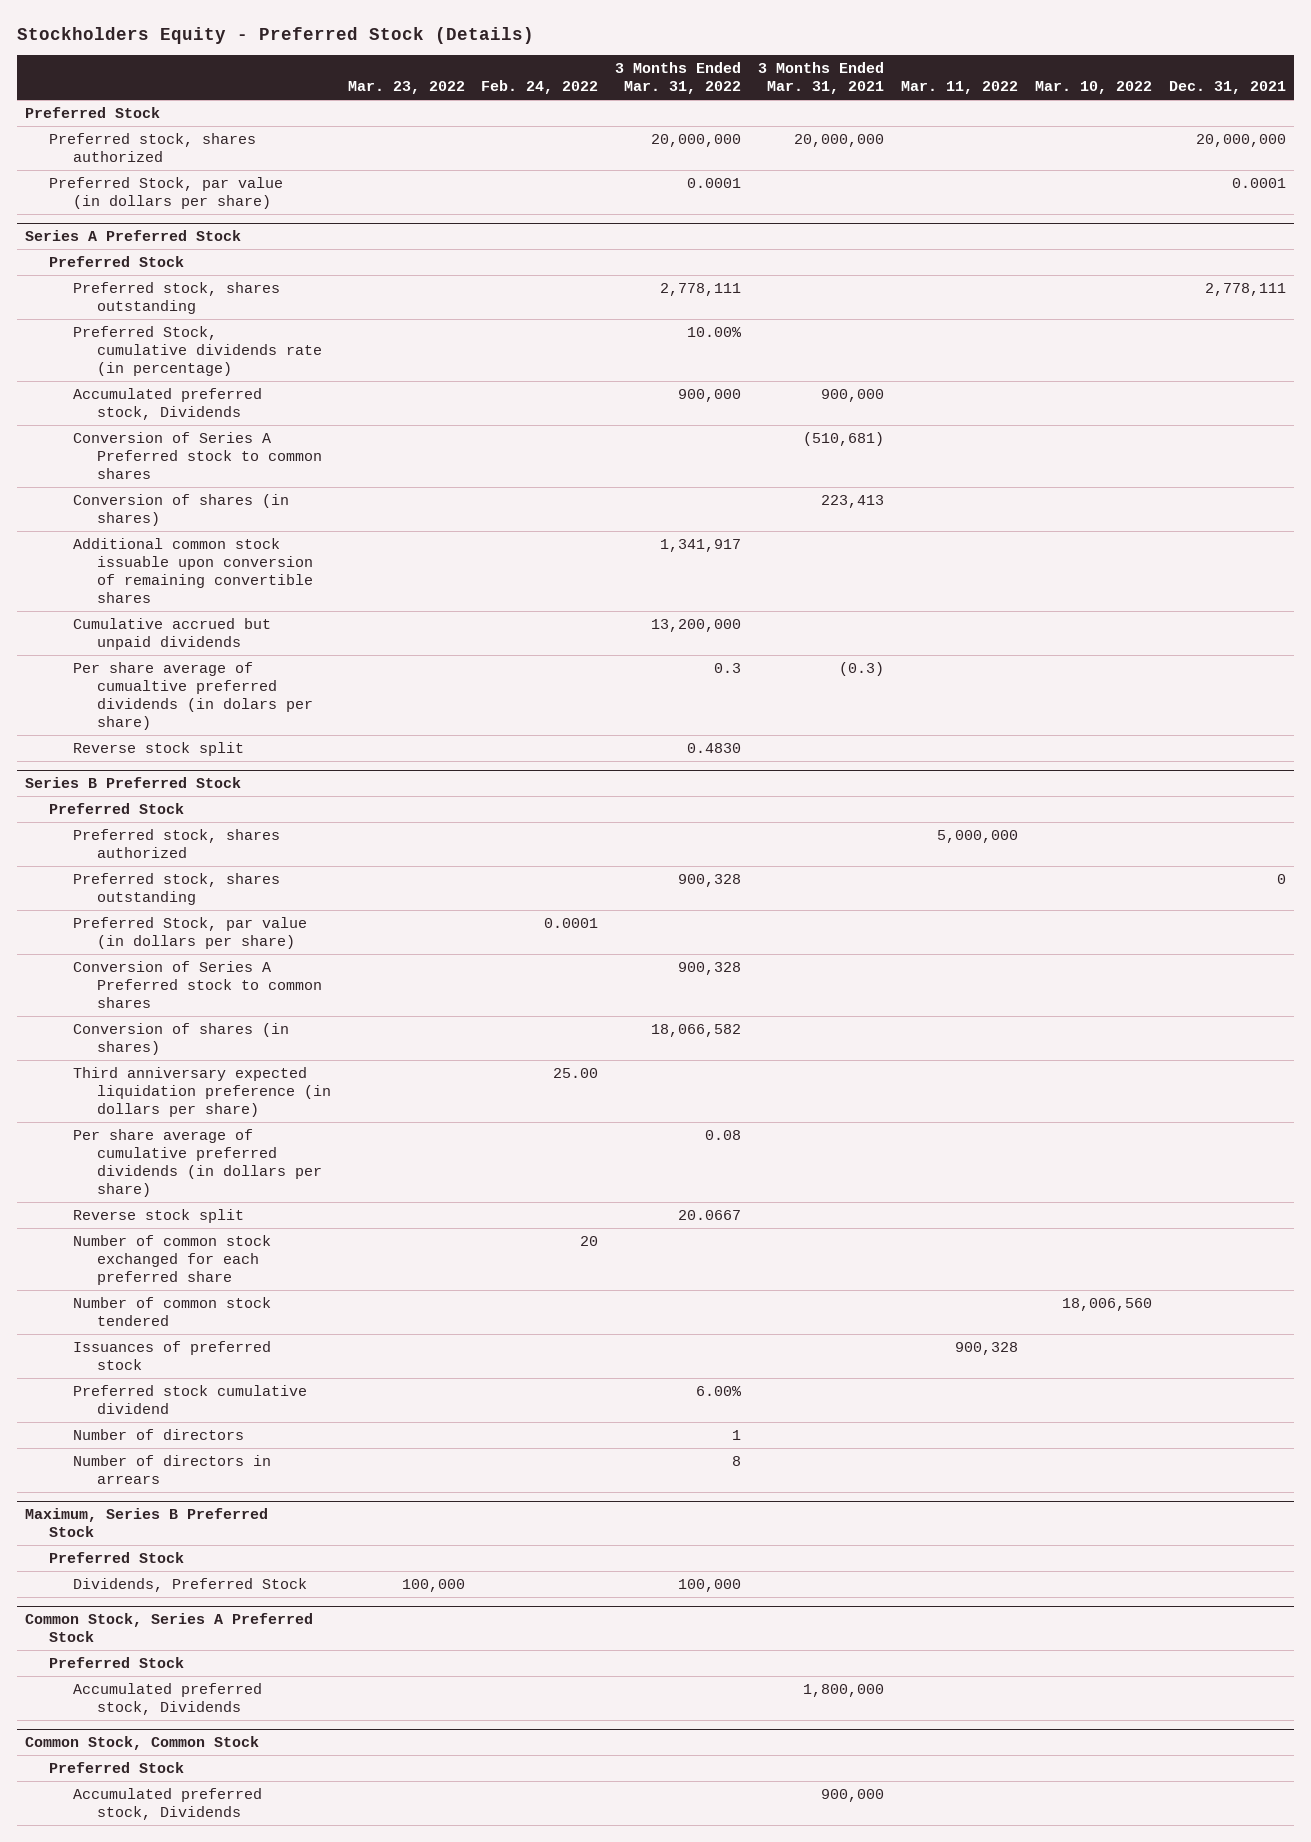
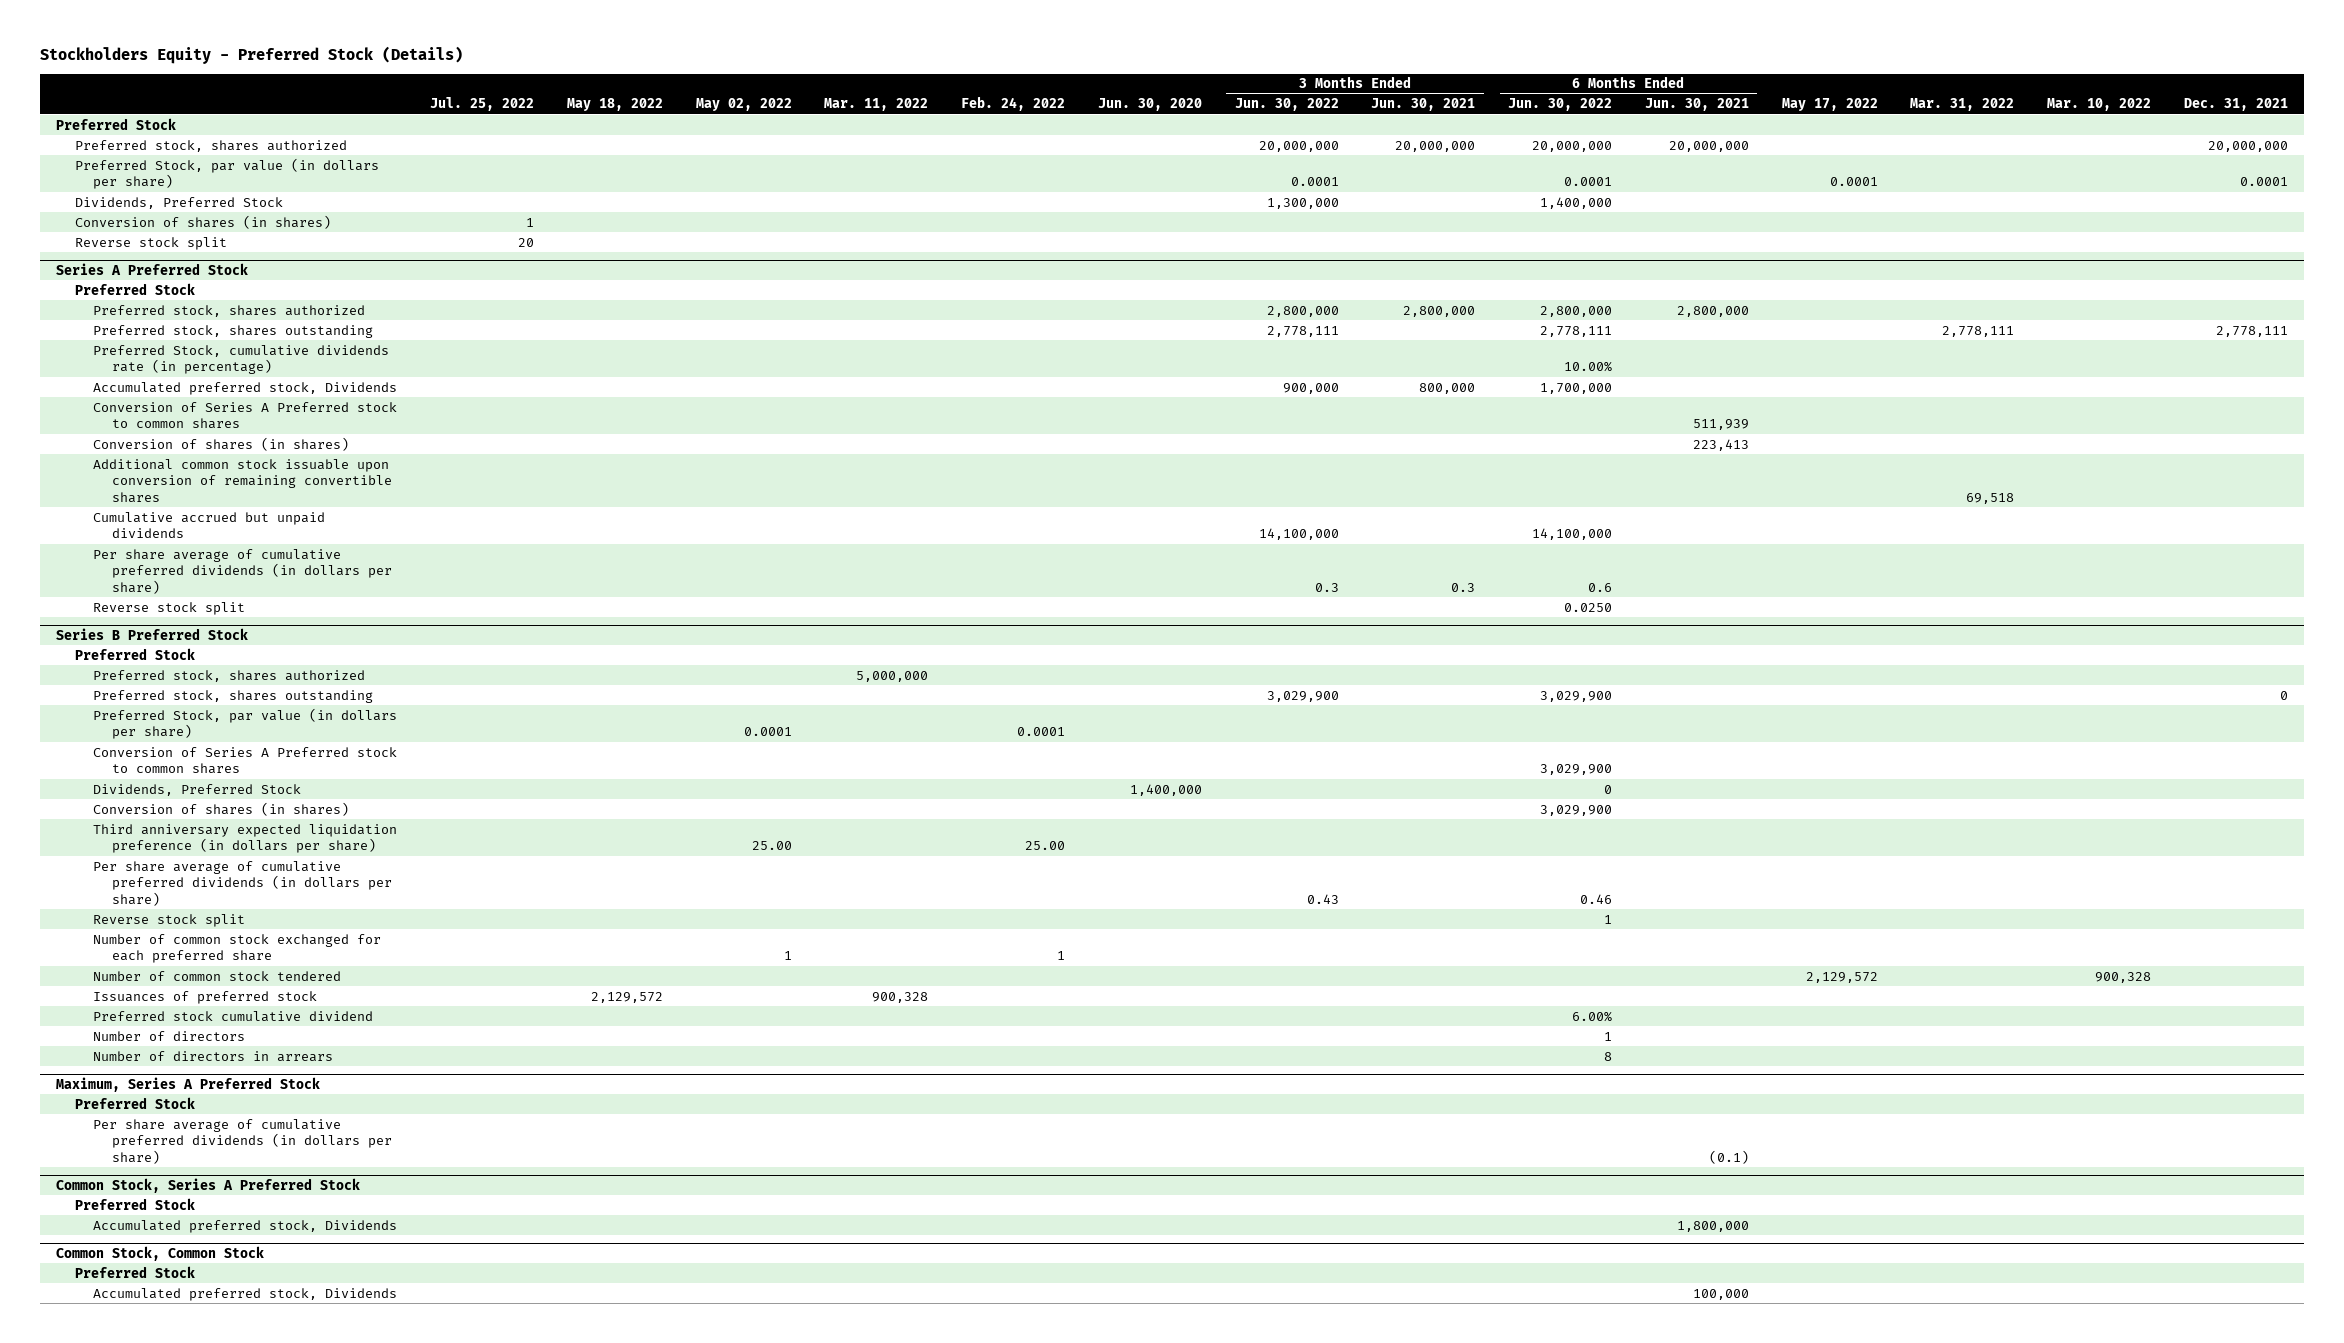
- | Mar. 23, 2022 | Feb. 24, 2022 | 3 Months Ended Mar. 31, 2022 | 3 Months Ended Mar. 31, 2021 | Mar. 11, 2022 | Mar. 10, 2022 | Dec. 31, 2021
+ | Jul. 25, 2022 | May 18, 2022 | May 02, 2022 | Mar. 11, 2022 | Feb. 24, 2022 | Jun. 30, 2020 | 3 Months Ended Jun. 30, 2022 | 3 Months Ended Jun. 30, 2021 | 6 Months Ended Jun. 30, 2022 | 6 Months Ended Jun. 30, 2021 | May 17, 2022 | Mar. 31, 2022 | Mar. 10, 2022 | Dec. 31, 2021
+ Dividends, Preferred Stock | | | | | | | 1,300,000 | | 1,400,000 | | | | |
+ Conversion of shares (in shares) | 1 | | | | | | | | | | | | |
+ Reverse stock split | 20 | | | | | | | | | | | | |
@ Series A Preferred Stock
+ Preferred stock, shares authorized | | | | | | | 2,800,000 | 2,800,000 | 2,800,000 | 2,800,000 | | | |
- Per share average of cumualtive preferred dividends (in dolars per share) | | | 0.3 | (0.3) | | |
+ Per share average of cumulative preferred dividends (in dollars per share) | | | | | | | 0.3 | 0.3 | 0.6 | | | | |
@ Series B Preferred Stock
+ Dividends, Preferred Stock | | | | | | 1,400,000 | | | 0 | | | | |
- Number of common stock exchanged for each preferred share | | 20 | | | | |
- Number of common stock tendered | | | | | | 18,006,560 |
+ Number of common stock exchanged for each preferred share | | | 1 | | 1 | | | | | | | | |
+ Number of common stock tendered | | | | | | | | | | | 2,129,572 | | 900,328 |
- Maximum, Series B Preferred Stock
+ Maximum, Series A Preferred Stock
- Dividends, Preferred Stock | 100,000 | | 100,000 | | | |
+ Per share average of cumulative preferred dividends (in dollars per share) | | | | | | | | | | (0.1) | | | |

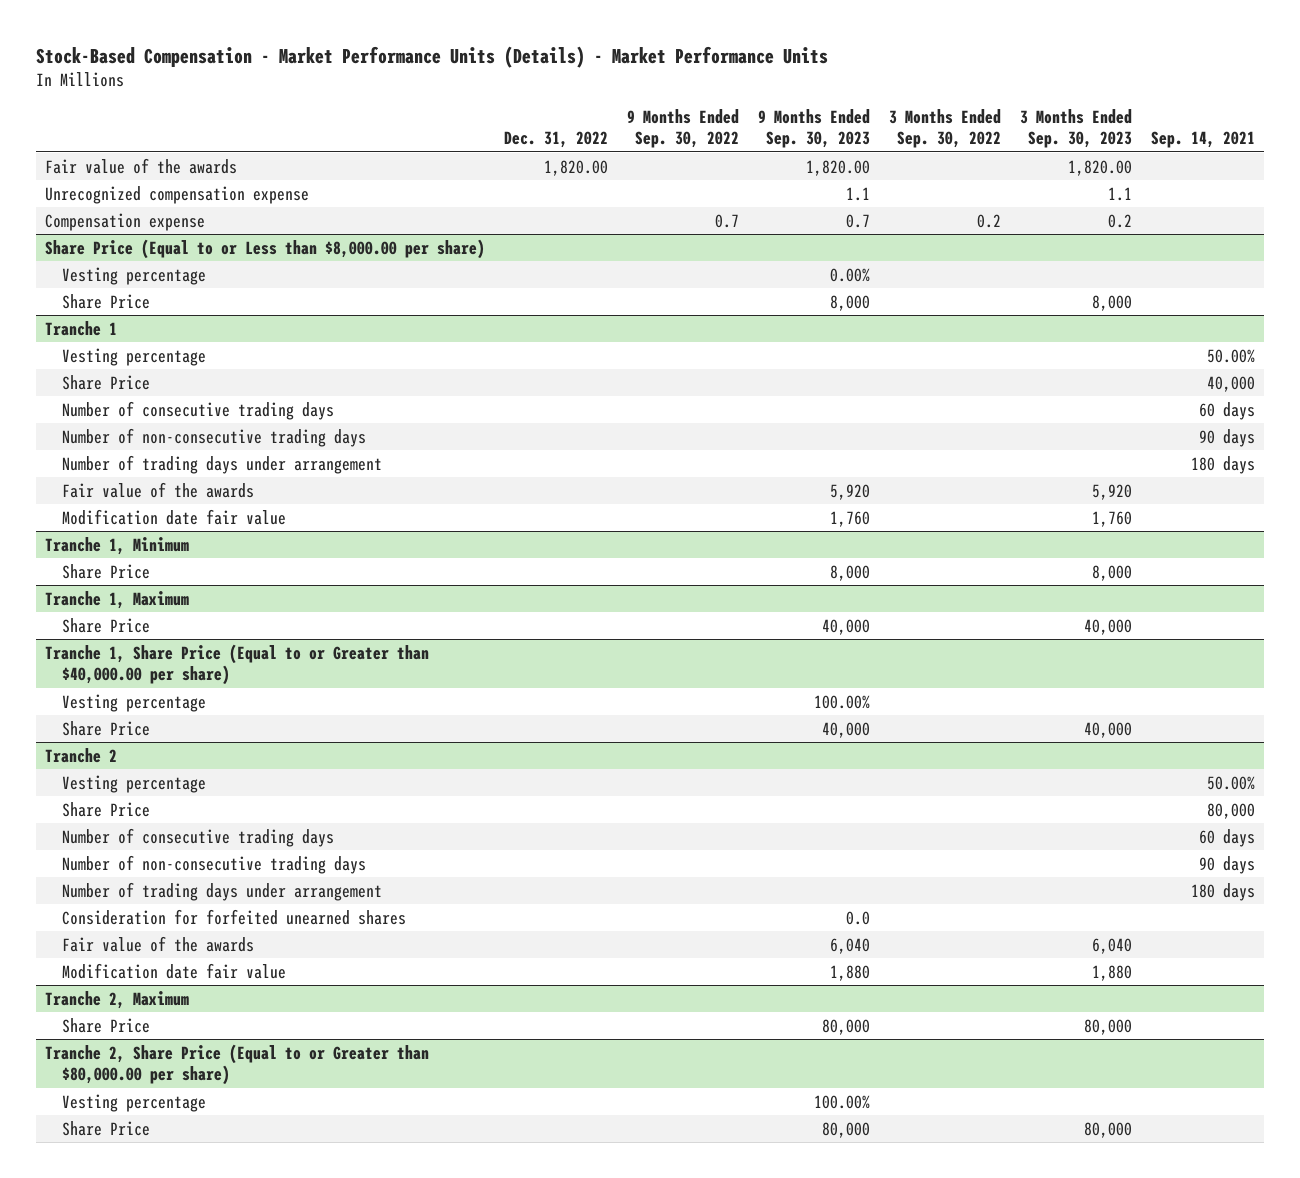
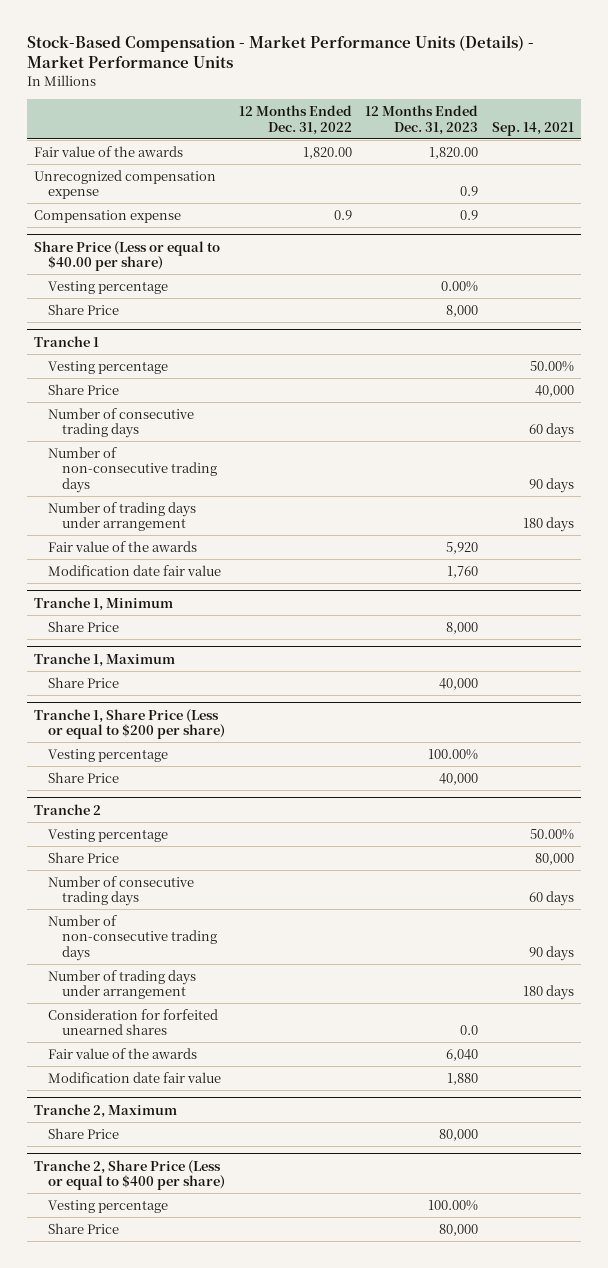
- | Dec. 31, 2022 | 9 Months Ended Sep. 30, 2022 | 9 Months Ended Sep. 30, 2023 | 3 Months Ended Sep. 30, 2022 | 3 Months Ended Sep. 30, 2023 | Sep. 14, 2021
+ | 12 Months Ended Dec. 31, 2022 | 12 Months Ended Dec. 31, 2023 | Sep. 14, 2021
- Share Price (Equal to or Less than $8,000.00 per share)
+ Share Price (Less or equal to $40.00 per share)
- Tranche 1, Share Price (Equal to or Greater than $40,000.00 per share)
+ Tranche 1, Share Price (Less or equal to $200 per share)
- Tranche 2, Share Price (Equal to or Greater than $80,000.00 per share)
+ Tranche 2, Share Price (Less or equal to $400 per share)

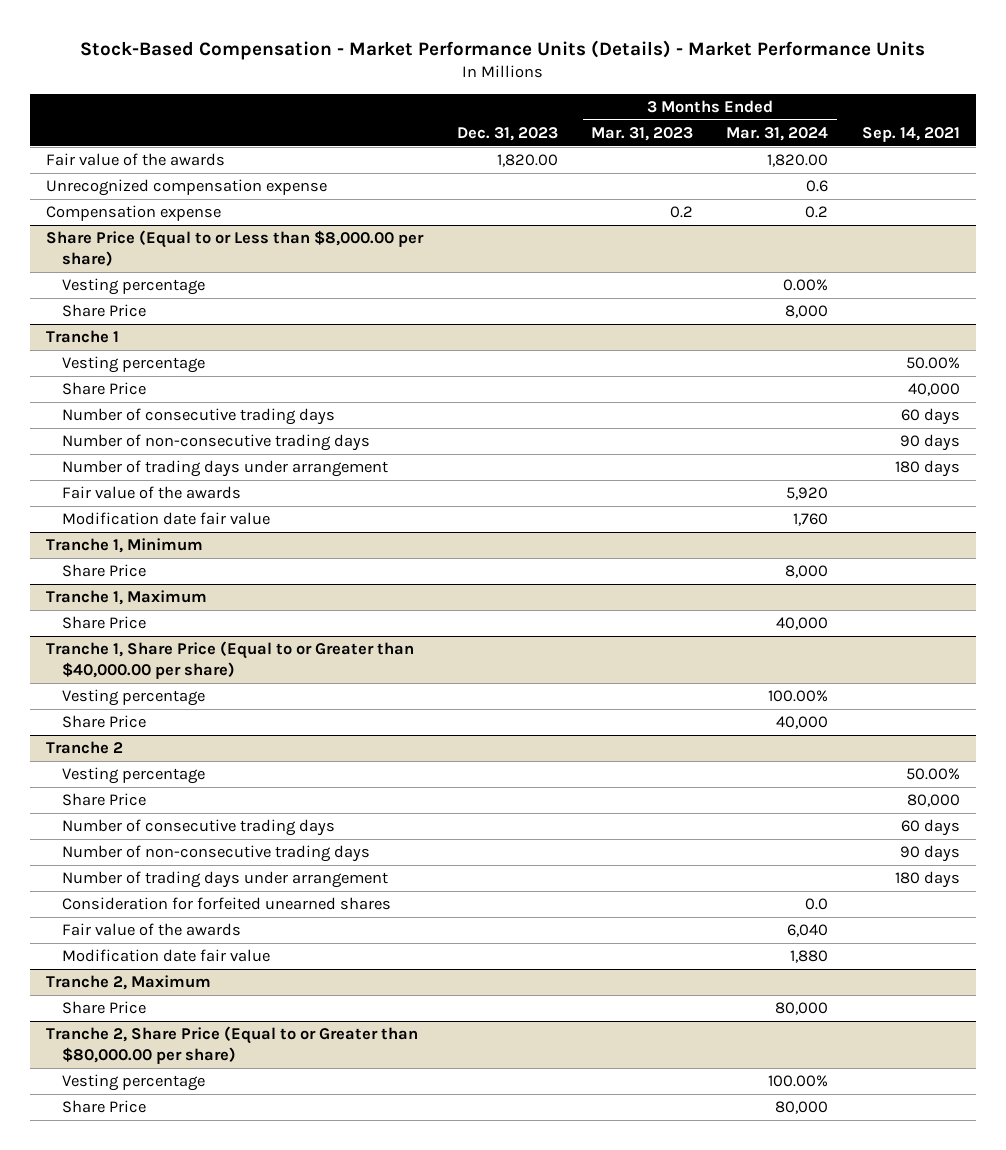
- | 12 Months Ended Dec. 31, 2022 | 12 Months Ended Dec. 31, 2023 | Sep. 14, 2021
+ | Dec. 31, 2023 | 3 Months Ended Mar. 31, 2023 | 3 Months Ended Mar. 31, 2024 | Sep. 14, 2021
- Share Price (Less or equal to $40.00 per share)
+ Share Price (Equal to or Less than $8,000.00 per share)
- Tranche 1, Share Price (Less or equal to $200 per share)
+ Tranche 1, Share Price (Equal to or Greater than $40,000.00 per share)
- Tranche 2, Share Price (Less or equal to $400 per share)
+ Tranche 2, Share Price (Equal to or Greater than $80,000.00 per share)

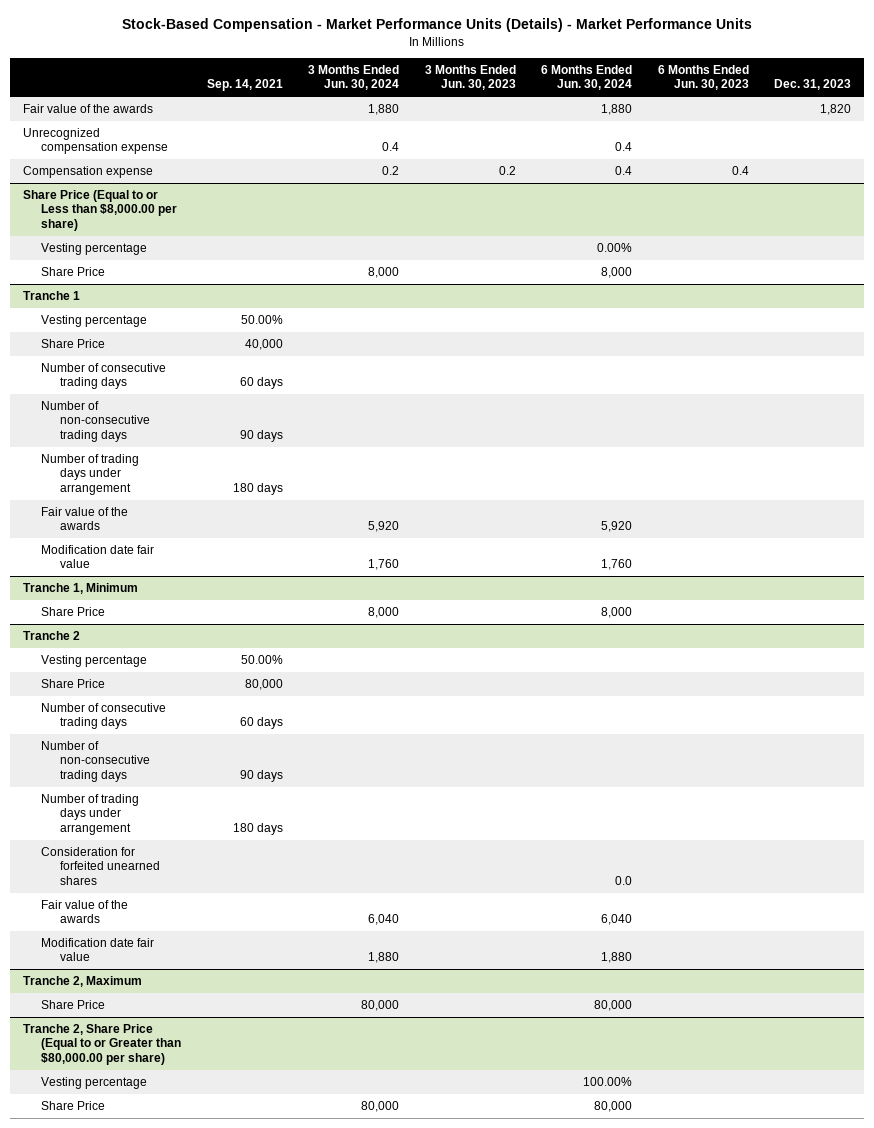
- | Dec. 31, 2023 | 3 Months Ended Mar. 31, 2023 | 3 Months Ended Mar. 31, 2024 | Sep. 14, 2021
+ | Sep. 14, 2021 | 3 Months Ended Jun. 30, 2024 | 3 Months Ended Jun. 30, 2023 | 6 Months Ended Jun. 30, 2024 | 6 Months Ended Jun. 30, 2023 | Dec. 31, 2023
- Fair value of the awards | 1,820.00 | | 1,820.00 |
+ Fair value of the awards | | 1,880 | | 1,880 | | 1,820
- Tranche 1, Maximum
- Share Price | | | 40,000 |
- Tranche 1, Share Price (Equal to or Greater than $40,000.00 per share)
- Vesting percentage | | | 100.00% |
- Share Price | | | 40,000 |

